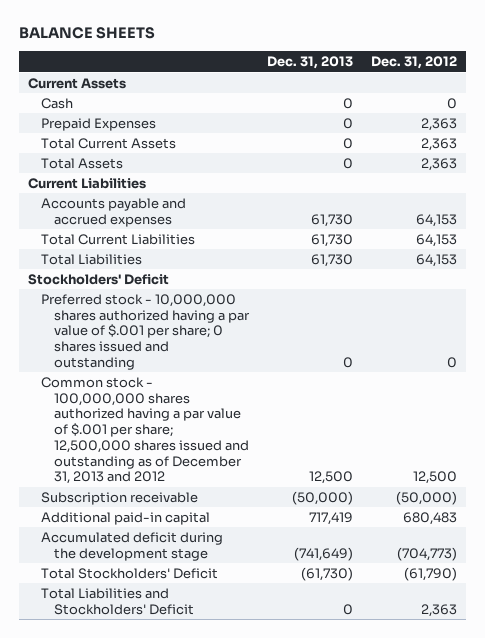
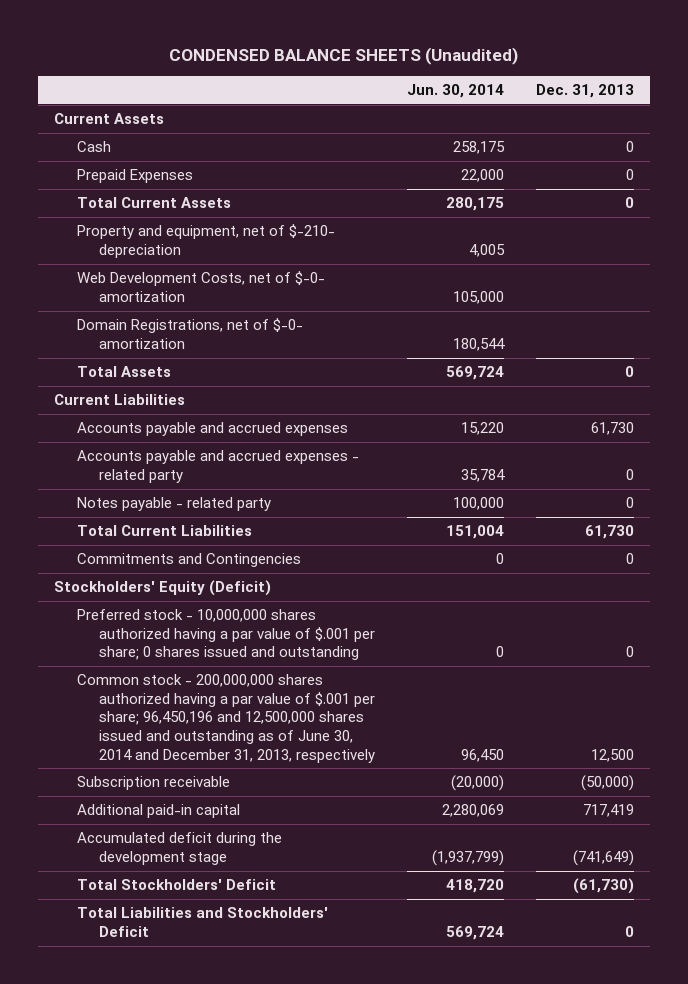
- BALANCE SHEETS
+ CONDENSED BALANCE SHEETS (Unaudited)
- | Dec. 31, 2013 | Dec. 31, 2012
+ | Jun. 30, 2014 | Dec. 31, 2013
+ Property and equipment, net of $-210- depreciation | 4,005 |
+ Web Development Costs, net of $-0- amortization | 105,000 |
+ Domain Registrations, net of $-0- amortization | 180,544 |
+ Accounts payable and accrued expenses - related party | 35,784 | 0
+ Notes payable - related party | 100,000 | 0
- Total Liabilities | 61,730 | 64,153
- Stockholders' Deficit
+ Commitments and Contingencies | 0 | 0
+ Stockholders' Equity (Deficit)
- Common stock - 100,000,000 shares authorized having a par value of $.001 per share; 12,500,000 shares issued and outstanding as of December 31, 2013 and 2012 | 12,500 | 12,500
+ Common stock - 200,000,000 shares authorized having a par value of $.001 per share; 96,450,196 and 12,500,000 shares issued and outstanding as of June 30, 2014 and December 31, 2013, respectively | 96,450 | 12,500

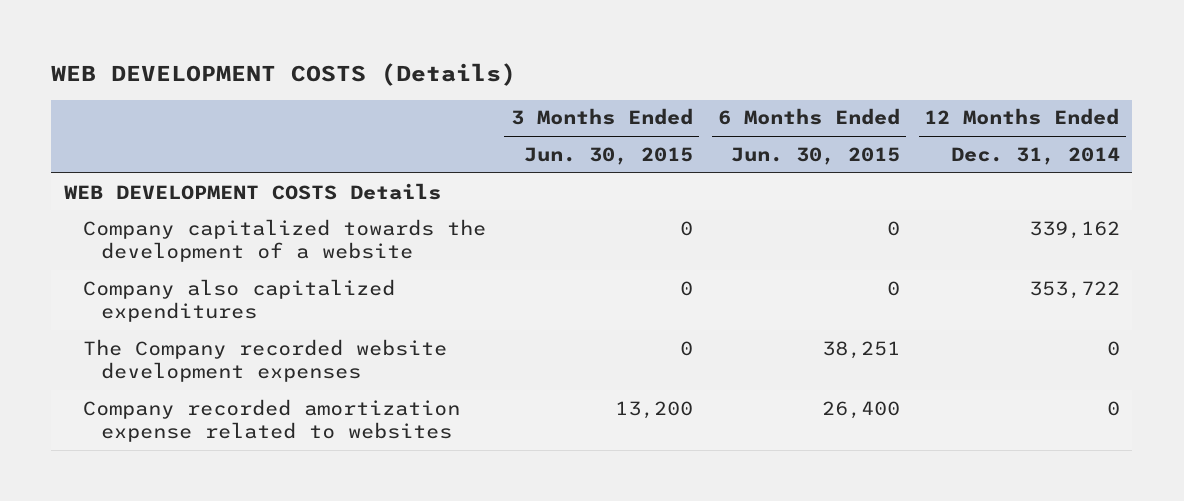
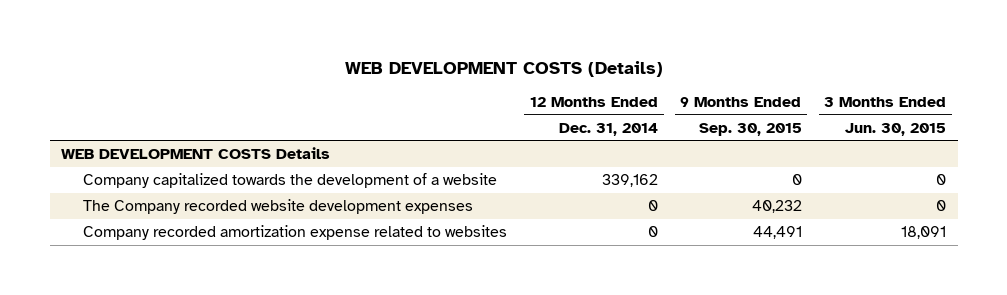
- | 3 Months Ended Jun. 30, 2015 | 6 Months Ended Jun. 30, 2015 | 12 Months Ended Dec. 31, 2014
+ | 12 Months Ended Dec. 31, 2014 | 9 Months Ended Sep. 30, 2015 | 3 Months Ended Jun. 30, 2015
- Company also capitalized expenditures | 0 | 0 | 353,722
- Company recorded amortization expense related to websites | 13,200 | 26,400 | 0
+ Company recorded amortization expense related to websites | 0 | 44,491 | 18,091

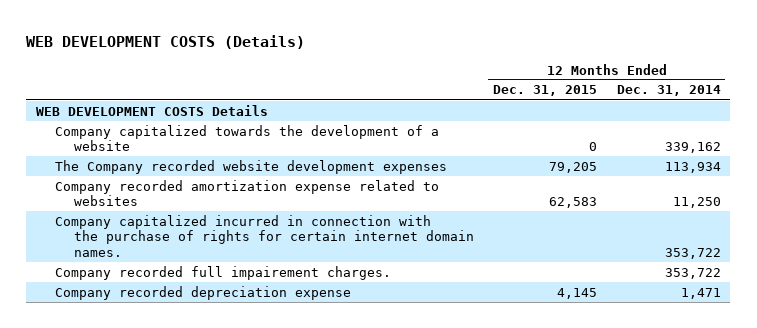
- | 12 Months Ended Dec. 31, 2014 | 9 Months Ended Sep. 30, 2015 | 3 Months Ended Jun. 30, 2015
+ | 12 Months Ended Dec. 31, 2015 | 12 Months Ended Dec. 31, 2014
- The Company recorded website development expenses | 0 | 40,232 | 0
- Company recorded amortization expense related to websites | 0 | 44,491 | 18,091
+ The Company recorded website development expenses | 79,205 | 113,934
+ Company recorded amortization expense related to websites | 62,583 | 11,250
+ Company capitalized incurred in connection with the purchase of rights for certain internet domain names. | | 353,722
+ Company recorded full impairement charges. | | 353,722
+ Company recorded depreciation expense | 4,145 | 1,471

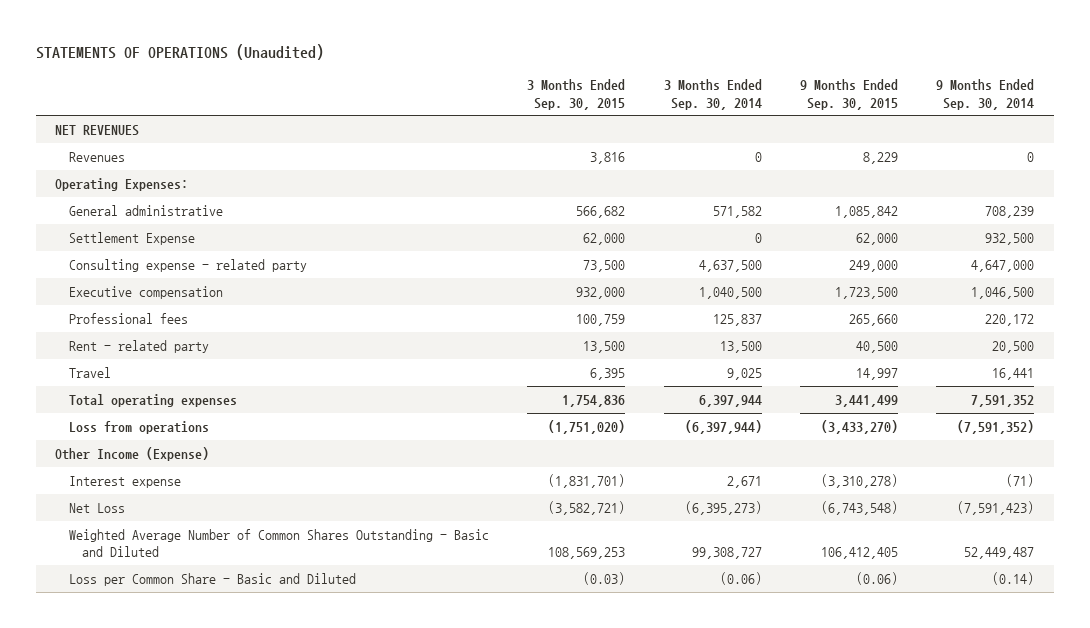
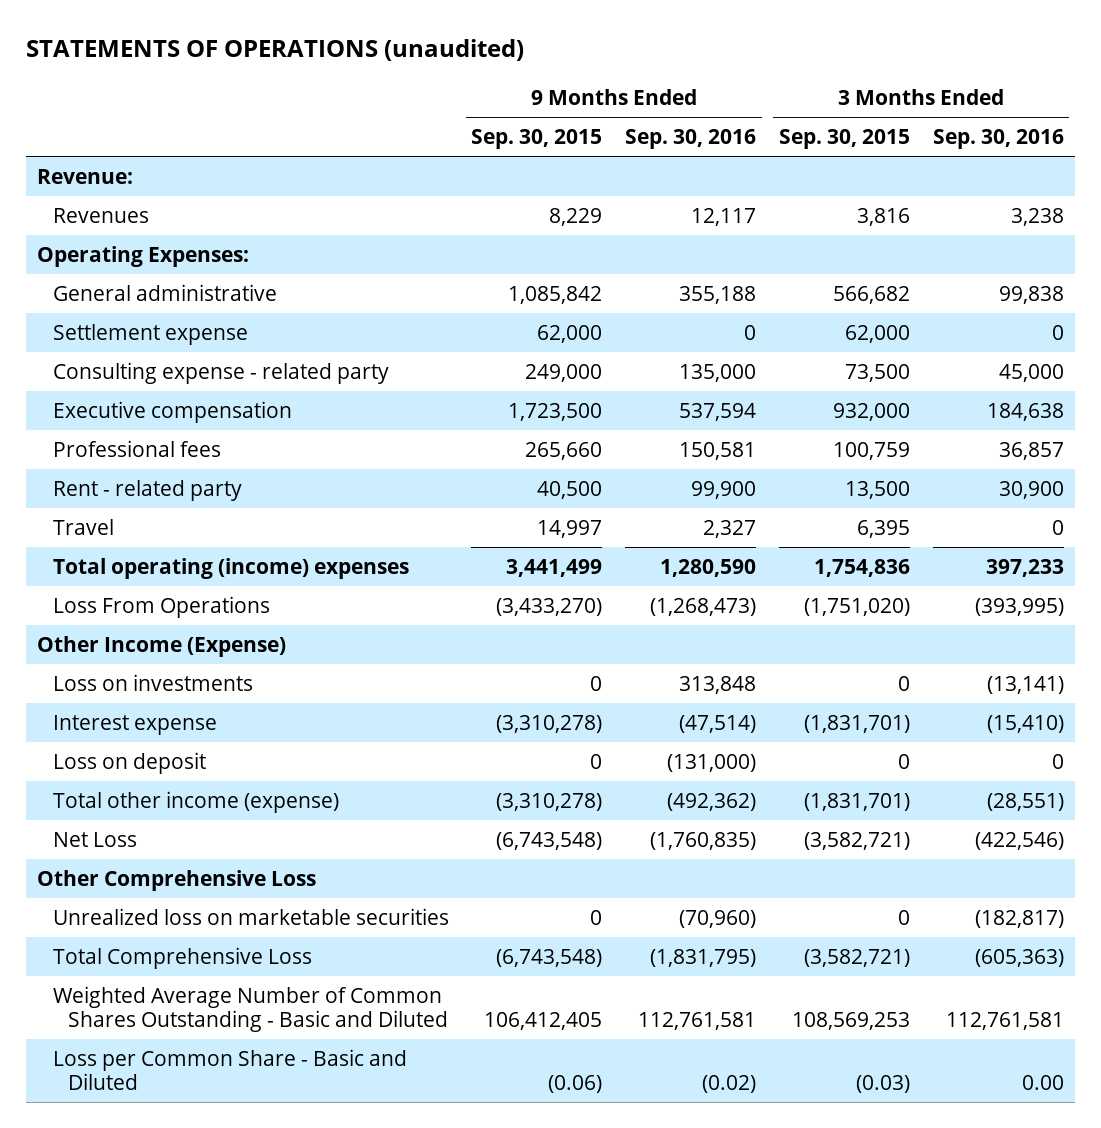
- STATEMENTS OF OPERATIONS (Unaudited)
+ STATEMENTS OF OPERATIONS (unaudited)
- | 3 Months Ended Sep. 30, 2015 | 3 Months Ended Sep. 30, 2014 | 9 Months Ended Sep. 30, 2015 | 9 Months Ended Sep. 30, 2014
+ | 9 Months Ended Sep. 30, 2015 | 9 Months Ended Sep. 30, 2016 | 3 Months Ended Sep. 30, 2015 | 3 Months Ended Sep. 30, 2016
- NET REVENUES
+ Revenue:
- Settlement Expense | 62,000 | 0 | 62,000 | 932,500
+ Settlement expense | 62,000 | 0 | 62,000 | 0
- Total operating expenses | 1,754,836 | 6,397,944 | 3,441,499 | 7,591,352
- Loss from operations | (1,751,020) | (6,397,944) | (3,433,270) | (7,591,352)
+ Total operating (income) expenses | 3,441,499 | 1,280,590 | 1,754,836 | 397,233
+ Loss From Operations | (3,433,270) | (1,268,473) | (1,751,020) | (393,995)
+ Loss on investments | 0 | 313,848 | 0 | (13,141)
+ Loss on deposit | 0 | (131,000) | 0 | 0
+ Total other income (expense) | (3,310,278) | (492,362) | (1,831,701) | (28,551)
+ Other Comprehensive Loss
+ Unrealized loss on marketable securities | 0 | (70,960) | 0 | (182,817)
+ Total Comprehensive Loss | (6,743,548) | (1,831,795) | (3,582,721) | (605,363)

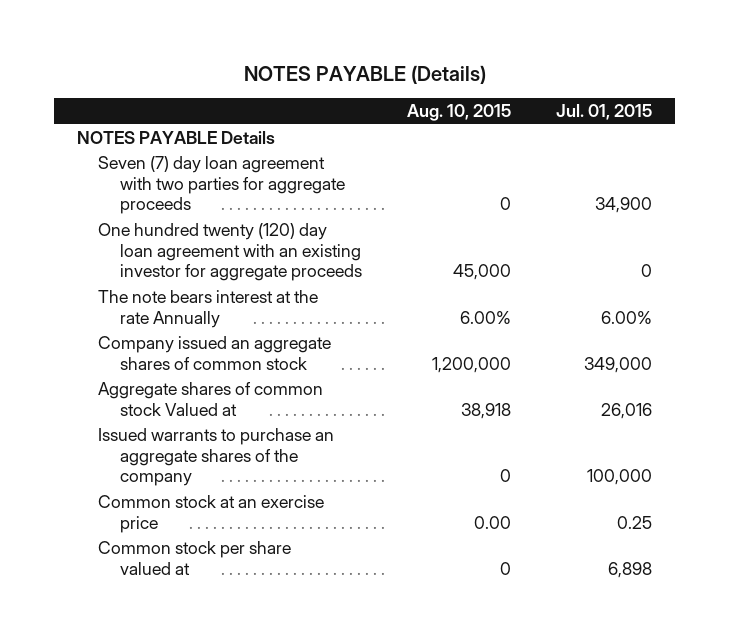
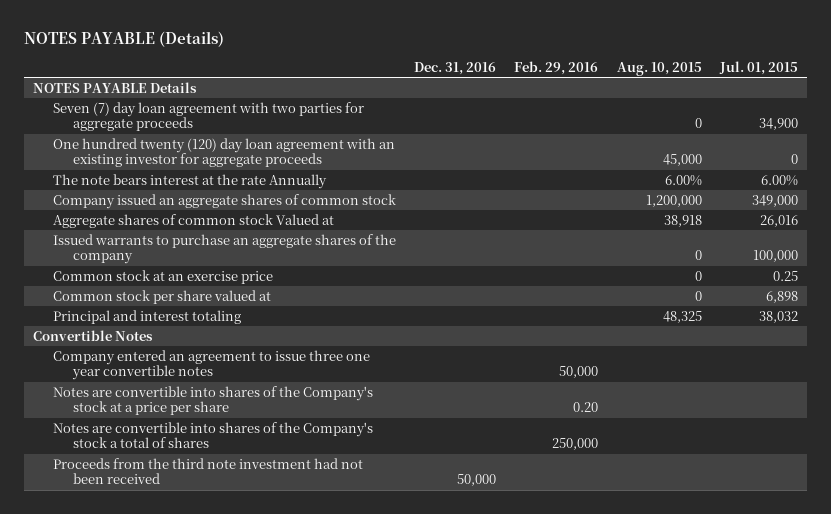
- | Aug. 10, 2015 | Jul. 01, 2015
+ | Dec. 31, 2016 | Feb. 29, 2016 | Aug. 10, 2015 | Jul. 01, 2015
- Common stock at an exercise price | 0.00 | 0.25
+ Common stock at an exercise price | | | 0 | 0.25
+ Principal and interest totaling | | | 48,325 | 38,032
+ Convertible Notes
+ Company entered an agreement to issue three one year convertible notes | | 50,000 | |
+ Notes are convertible into shares of the Company's stock at a price per share | | 0.20 | |
+ Notes are convertible into shares of the Company's stock a total of shares | | 250,000 | |
+ Proceeds from the third note investment had not been received | 50,000 | | |

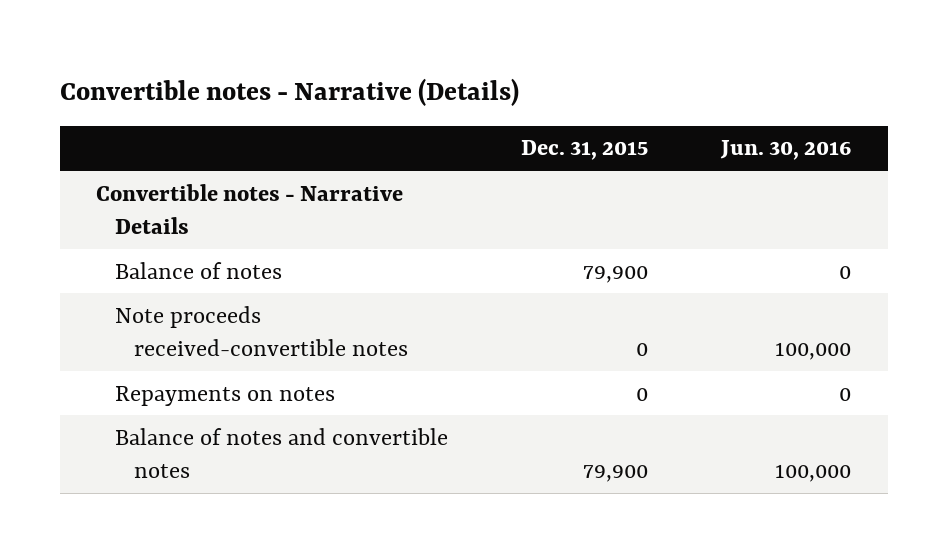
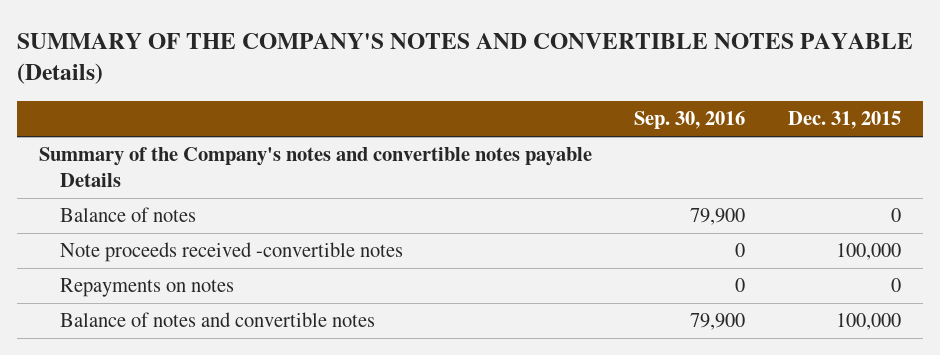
- Convertible notes - Narrative (Details)
+ SUMMARY OF THE COMPANY'S NOTES AND CONVERTIBLE NOTES PAYABLE (Details)
- | Dec. 31, 2015 | Jun. 30, 2016
+ | Sep. 30, 2016 | Dec. 31, 2015
- Convertible notes - Narrative Details
- Balance of notes | 79,900 | 0
- Note proceeds received-convertible notes | 0 | 100,000
+ Summary of the Company's notes and convertible notes payable Details
+ Balance of notes | 79,900 | 0
+ Note proceeds received -convertible notes | 0 | 100,000
- Balance of notes and convertible notes | 79,900 | 100,000
+ Balance of notes and convertible notes | 79,900 | 100,000

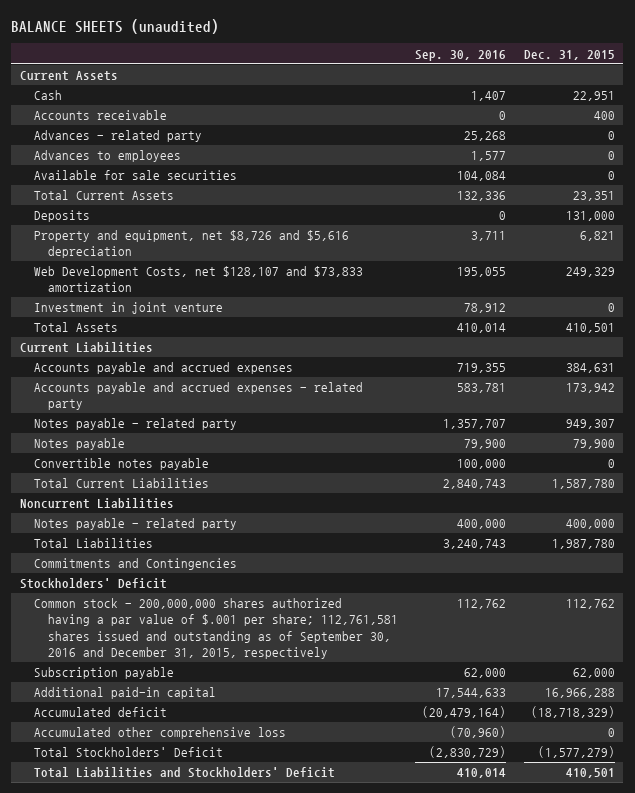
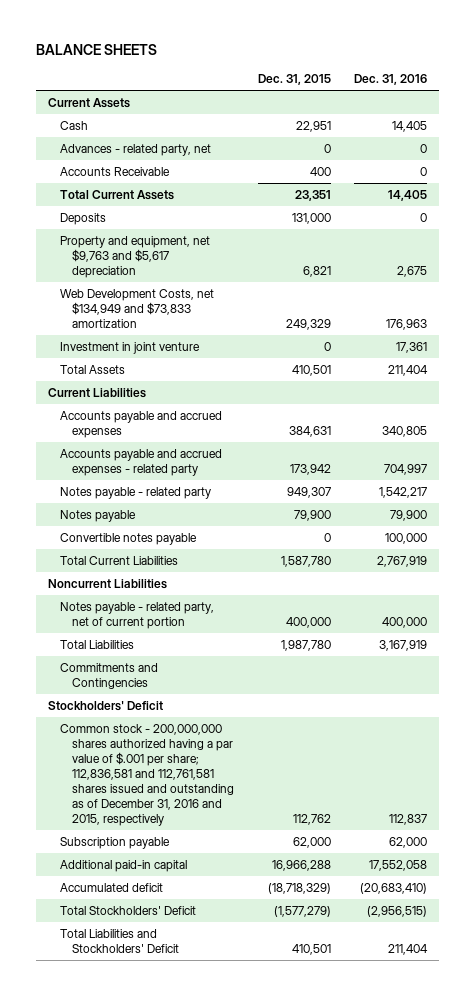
- BALANCE SHEETS (unaudited)
+ BALANCE SHEETS
- | Sep. 30, 2016 | Dec. 31, 2015
+ | Dec. 31, 2015 | Dec. 31, 2016
- Accounts receivable | 0 | 400
- Advances - related party | 25,268 | 0
- Advances to employees | 1,577 | 0
- Available for sale securities | 104,084 | 0
+ Advances - related party, net | 0 | 0
+ Accounts Receivable | 400 | 0
- Property and equipment, net $8,726 and $5,616 depreciation | 3,711 | 6,821
- Web Development Costs, net $128,107 and $73,833 amortization | 195,055 | 249,329
+ Property and equipment, net $9,763 and $5,617 depreciation | 6,821 | 2,675
+ Web Development Costs, net $134,949 and $73,833 amortization | 249,329 | 176,963
- Notes payable - related party | 400,000 | 400,000
+ Notes payable - related party, net of current portion | 400,000 | 400,000
- Common stock - 200,000,000 shares authorized having a par value of $.001 per share; 112,761,581 shares issued and outstanding as of September 30, 2016 and December 31, 2015, respectively | 112,762 | 112,762
+ Common stock - 200,000,000 shares authorized having a par value of $.001 per share; 112,836,581 and 112,761,581 shares issued and outstanding as of December 31, 2016 and 2015, respectively | 112,762 | 112,837
- Accumulated other comprehensive loss | (70,960) | 0

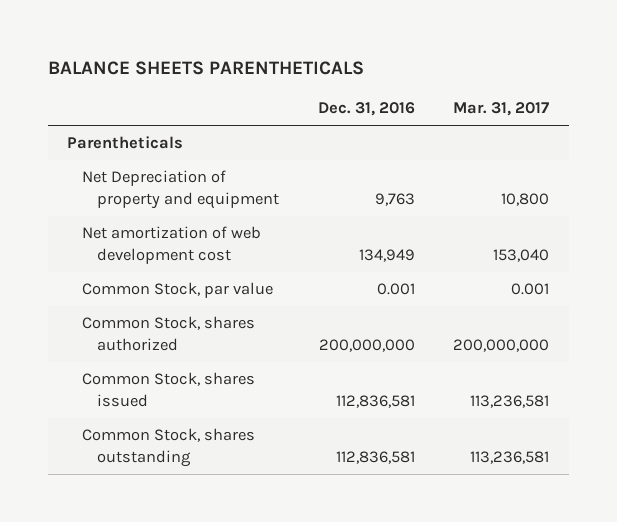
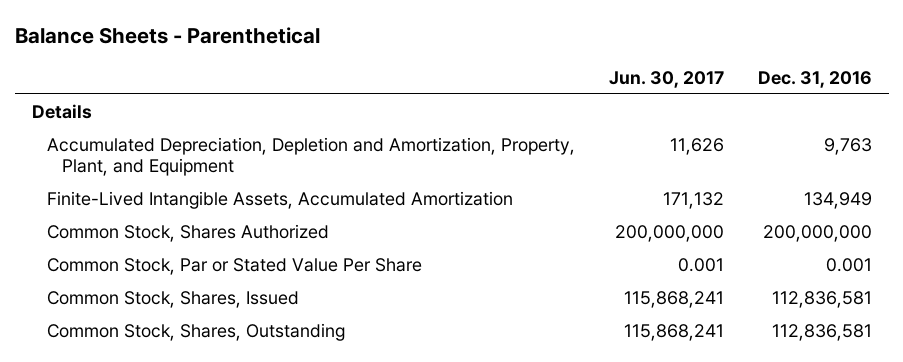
- BALANCE SHEETS PARENTHETICALS
+ Balance Sheets - Parenthetical
- | Dec. 31, 2016 | Mar. 31, 2017
+ | Jun. 30, 2017 | Dec. 31, 2016
- Parentheticals
- Net Depreciation of property and equipment | 9,763 | 10,800
- Net amortization of web development cost | 134,949 | 153,040
- Common Stock, par value | 0.001 | 0.001
- Common Stock, shares authorized | 200,000,000 | 200,000,000
- Common Stock, shares issued | 112,836,581 | 113,236,581
- Common Stock, shares outstanding | 112,836,581 | 113,236,581
+ Details
+ Accumulated Depreciation, Depletion and Amortization, Property, Plant, and Equipment | 11,626 | 9,763
+ Finite-Lived Intangible Assets, Accumulated Amortization | 171,132 | 134,949
+ Common Stock, Shares Authorized | 200,000,000 | 200,000,000
+ Common Stock, Par or Stated Value Per Share | 0.001 | 0.001
+ Common Stock, Shares, Issued | 115,868,241 | 112,836,581
+ Common Stock, Shares, Outstanding | 115,868,241 | 112,836,581

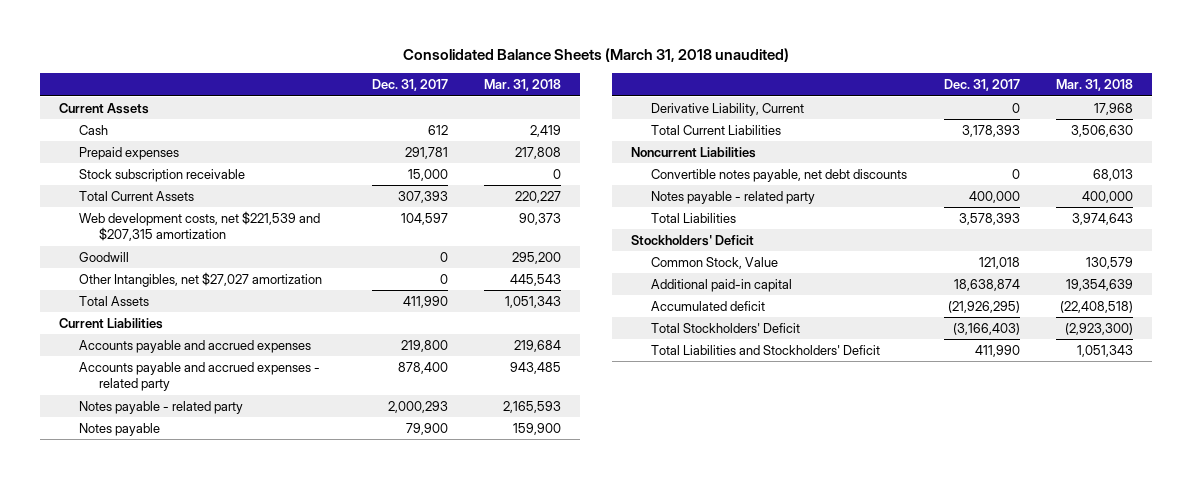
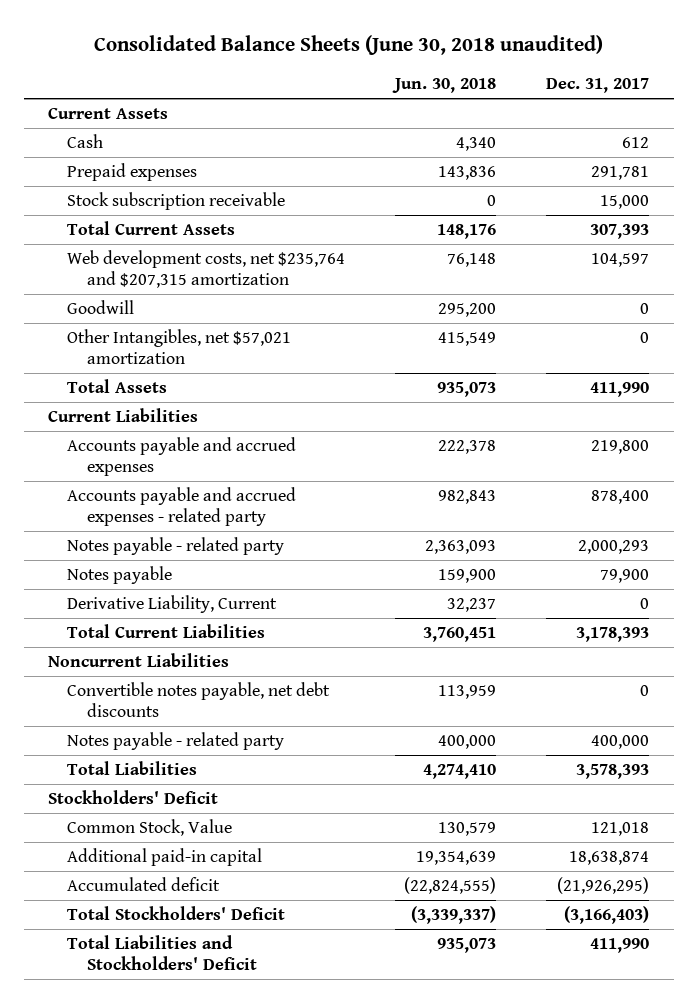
- Consolidated Balance Sheets (March 31, 2018 unaudited)
+ Consolidated Balance Sheets (June 30, 2018 unaudited)
- | Dec. 31, 2017 | Mar. 31, 2018
+ | Jun. 30, 2018 | Dec. 31, 2017
- Web development costs, net $221,539 and $207,315 amortization | 104,597 | 90,373
+ Web development costs, net $235,764 and $207,315 amortization | 76,148 | 104,597
- Other Intangibles, net $27,027 amortization | 0 | 445,543
+ Other Intangibles, net $57,021 amortization | 415,549 | 0

